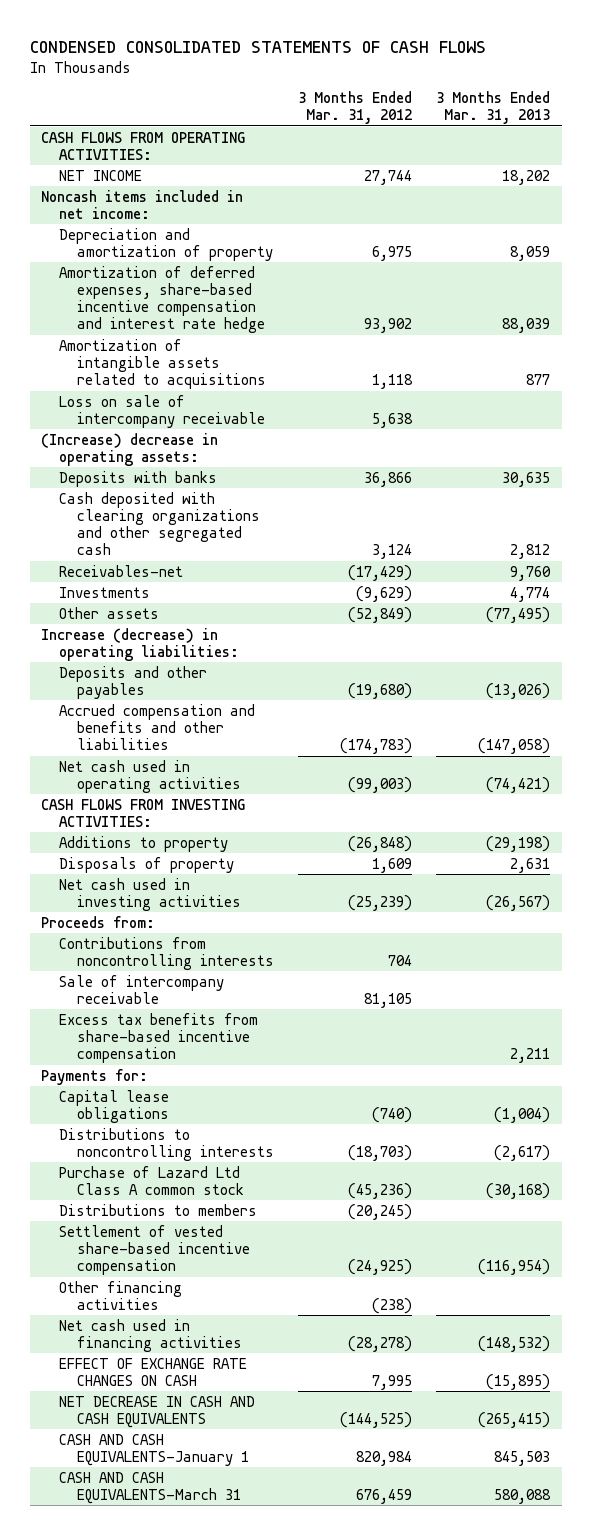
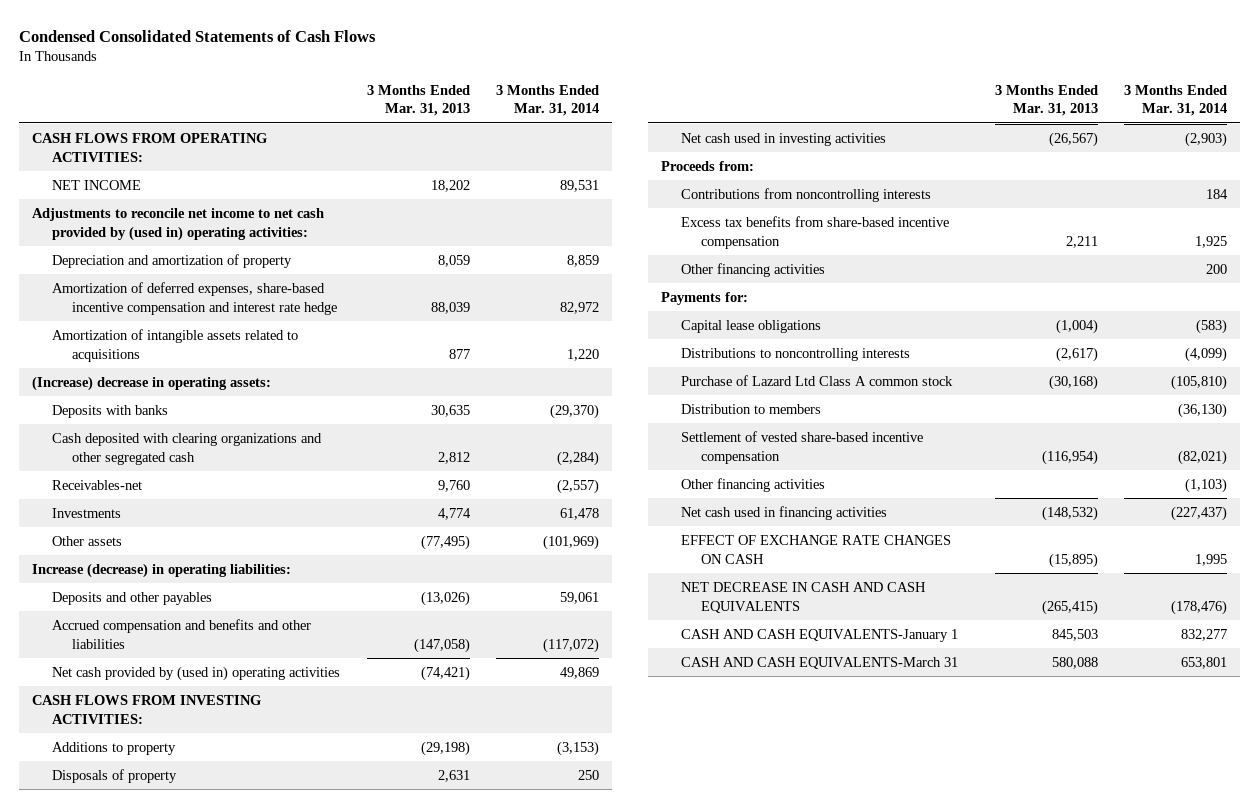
- CONDENSED CONSOLIDATED STATEMENTS OF CASH FLOWS
+ Condensed Consolidated Statements of Cash Flows
- | 3 Months Ended Mar. 31, 2012 | 3 Months Ended Mar. 31, 2013
+ | 3 Months Ended Mar. 31, 2013 | 3 Months Ended Mar. 31, 2014
- Noncash items included in net income:
+ Adjustments to reconcile net income to net cash provided by (used in) operating activities:
- Loss on sale of intercompany receivable | 5,638 |
- Net cash used in operating activities | (99,003) | (74,421)
+ Net cash provided by (used in) operating activities | (74,421) | 49,869
- Sale of intercompany receivable | 81,105 |
+ Other financing activities | | 200
- Distributions to members | (20,245) |
+ Distribution to members | | (36,130)

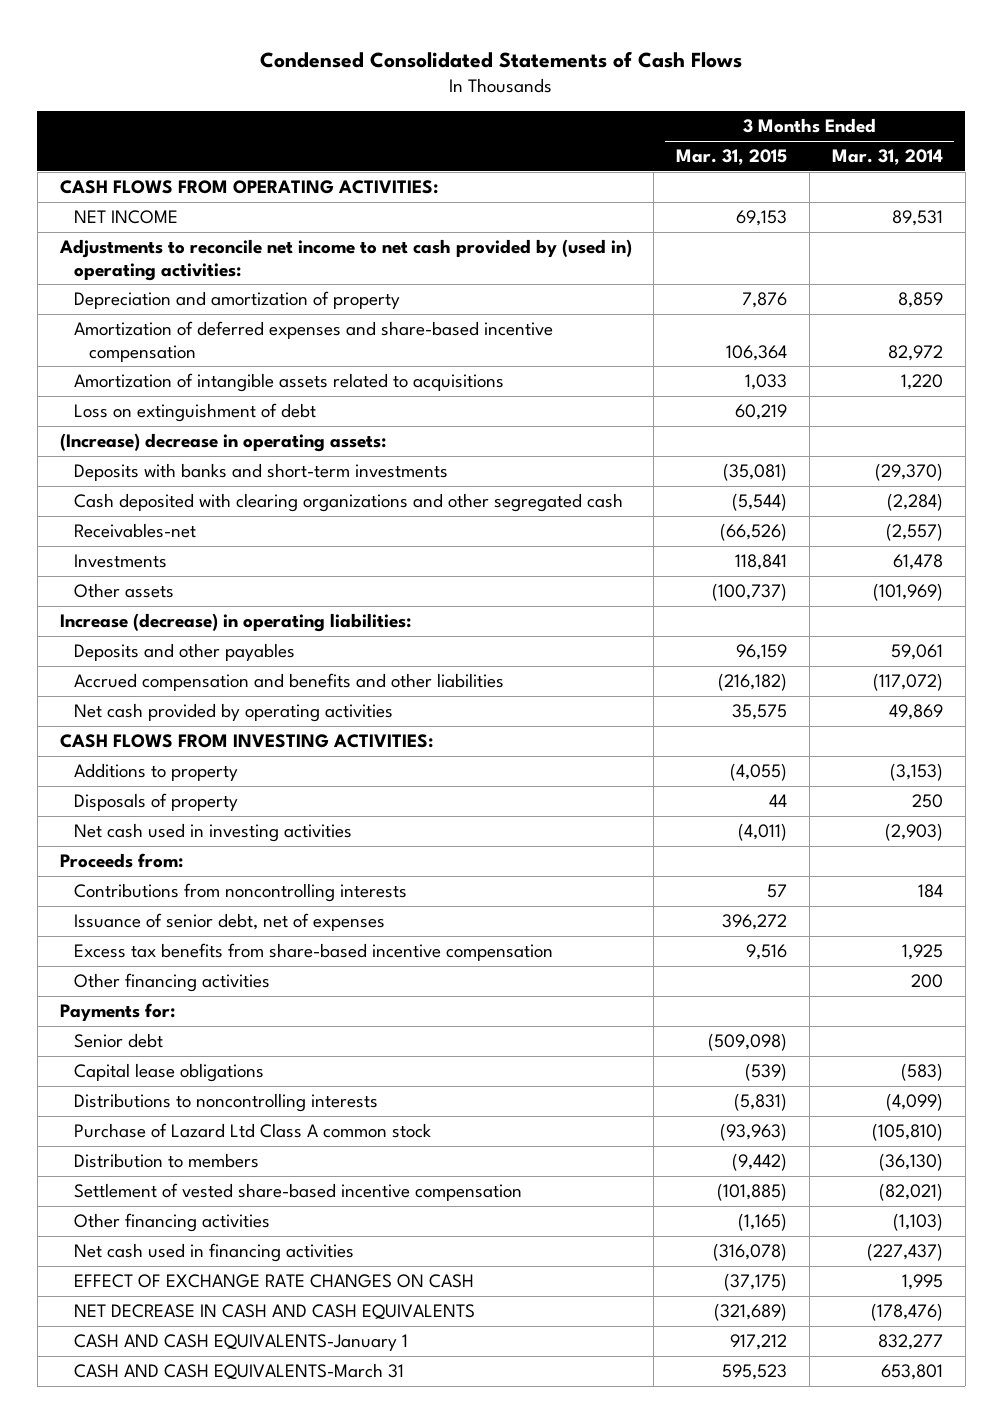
- | 3 Months Ended Mar. 31, 2013 | 3 Months Ended Mar. 31, 2014
+ | 3 Months Ended Mar. 31, 2015 | 3 Months Ended Mar. 31, 2014
- Amortization of deferred expenses, share-based incentive compensation and interest rate hedge | 88,039 | 82,972
+ Amortization of deferred expenses and share-based incentive compensation | 106,364 | 82,972
+ Loss on extinguishment of debt | 60,219 |
- Deposits with banks | 30,635 | (29,370)
+ Deposits with banks and short-term investments | (35,081) | (29,370)
- Net cash provided by (used in) operating activities | (74,421) | 49,869
+ Net cash provided by operating activities | 35,575 | 49,869
+ Issuance of senior debt, net of expenses | 396,272 |
+ Senior debt | (509,098) |

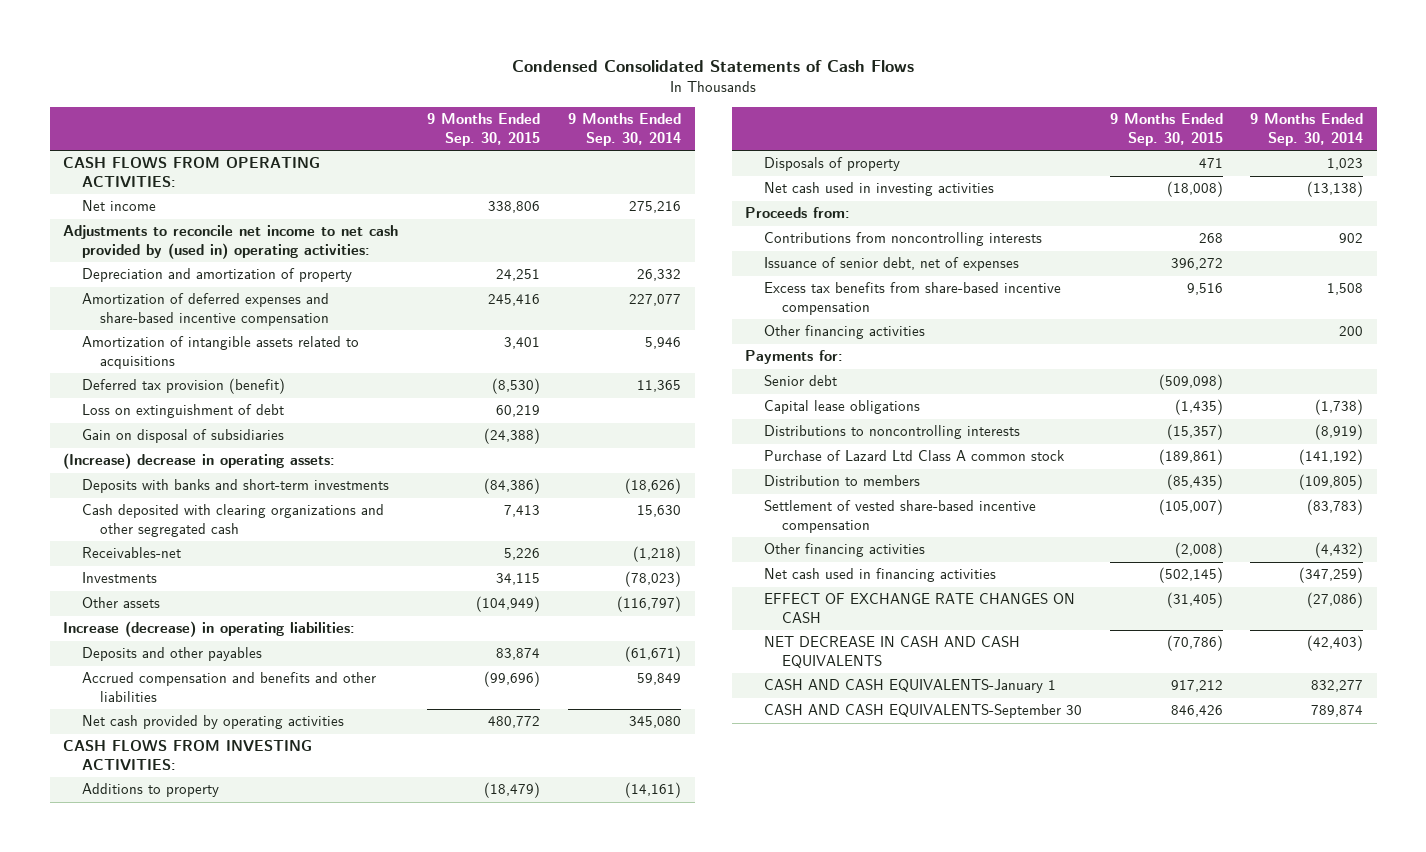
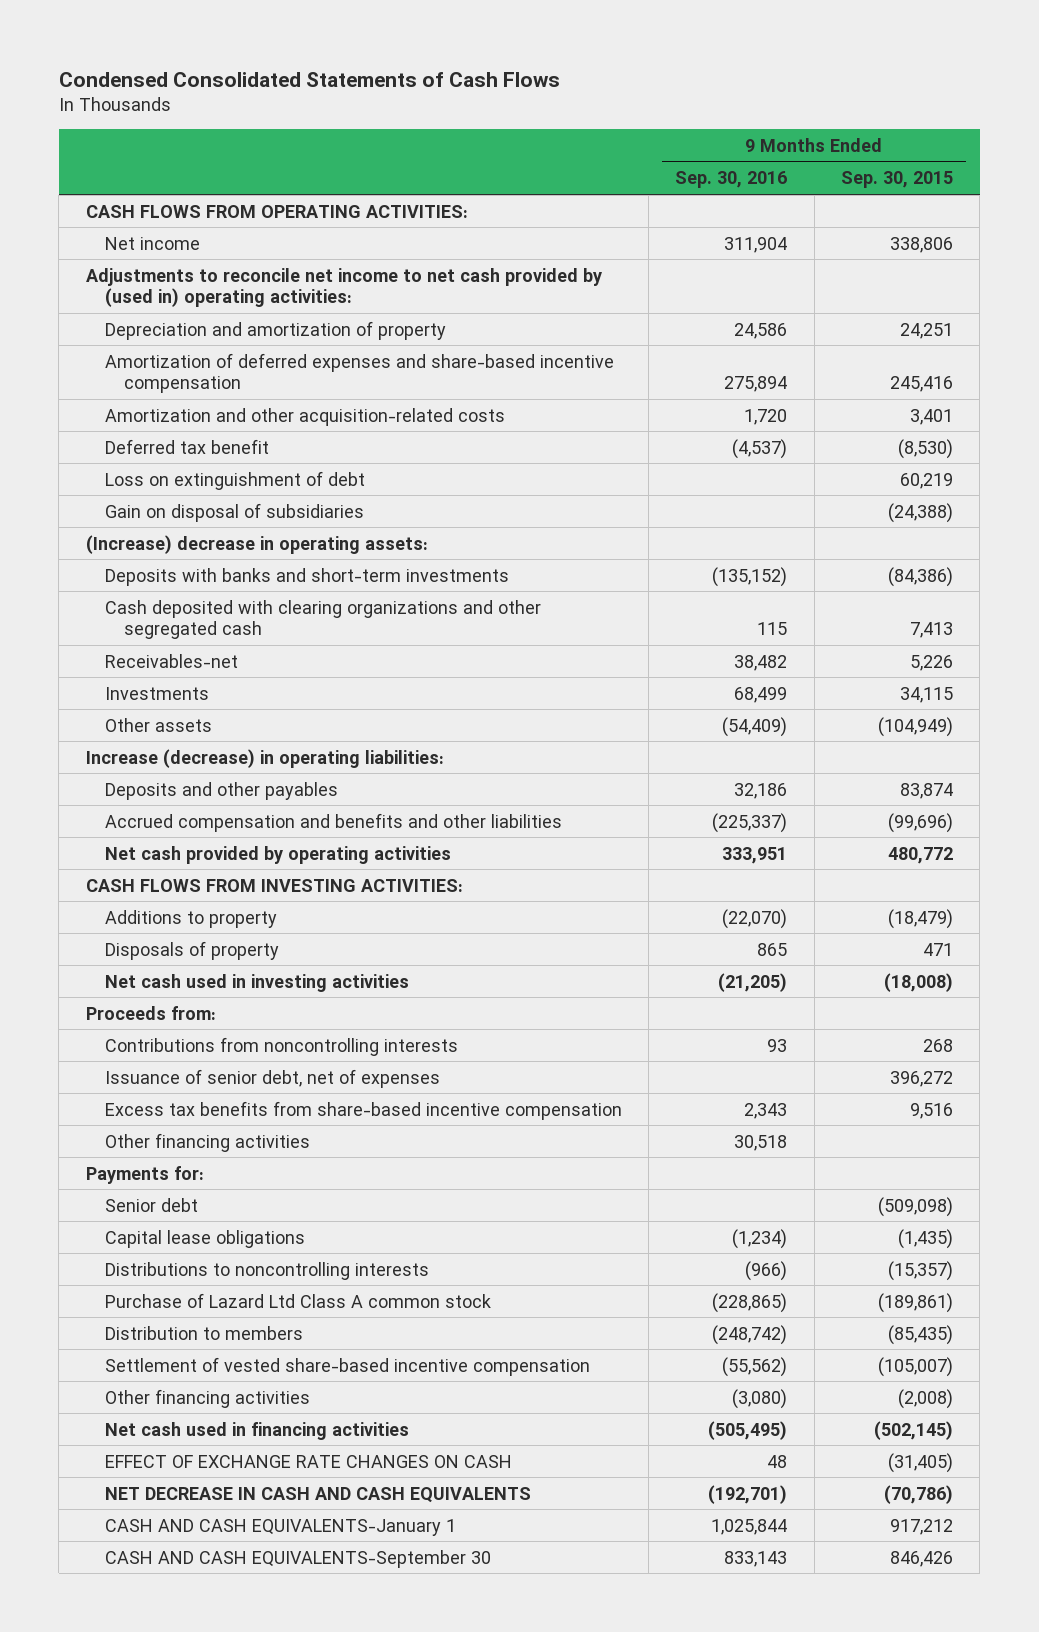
- | 9 Months Ended Sep. 30, 2015 | 9 Months Ended Sep. 30, 2014
+ | 9 Months Ended Sep. 30, 2016 | 9 Months Ended Sep. 30, 2015
- Amortization of intangible assets related to acquisitions | 3,401 | 5,946
- Deferred tax provision (benefit) | (8,530) | 11,365
+ Amortization and other acquisition-related costs | 1,720 | 3,401
+ Deferred tax benefit | (4,537) | (8,530)

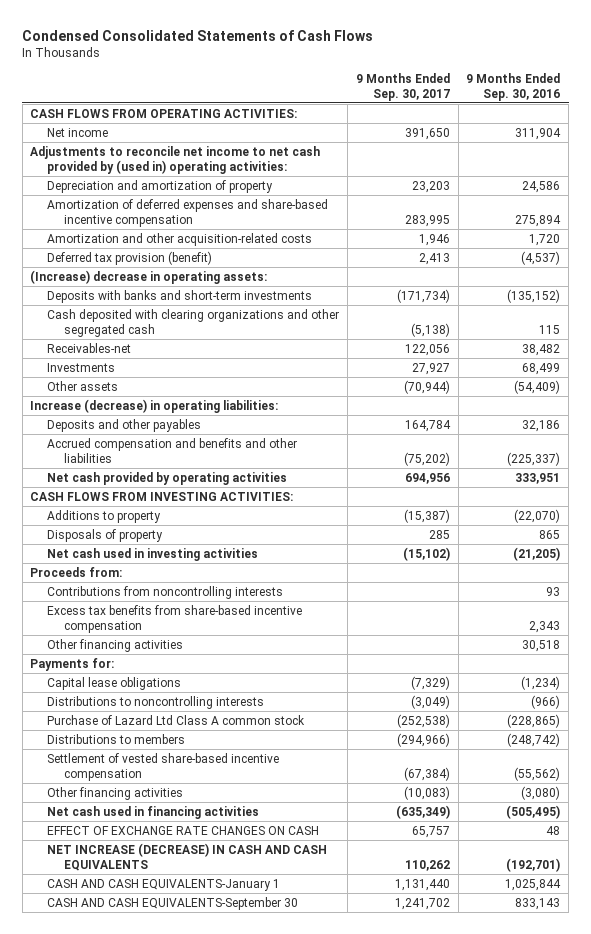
- | 9 Months Ended Sep. 30, 2016 | 9 Months Ended Sep. 30, 2015
+ | 9 Months Ended Sep. 30, 2017 | 9 Months Ended Sep. 30, 2016
- Deferred tax benefit | (4,537) | (8,530)
- Loss on extinguishment of debt | | 60,219
- Gain on disposal of subsidiaries | | (24,388)
+ Deferred tax provision (benefit) | 2,413 | (4,537)
- Issuance of senior debt, net of expenses | | 396,272
- Senior debt | | (509,098)
- Distribution to members | (248,742) | (85,435)
+ Distributions to members | (294,966) | (248,742)
- NET DECREASE IN CASH AND CASH EQUIVALENTS | (192,701) | (70,786)
+ NET INCREASE (DECREASE) IN CASH AND CASH EQUIVALENTS | 110,262 | (192,701)

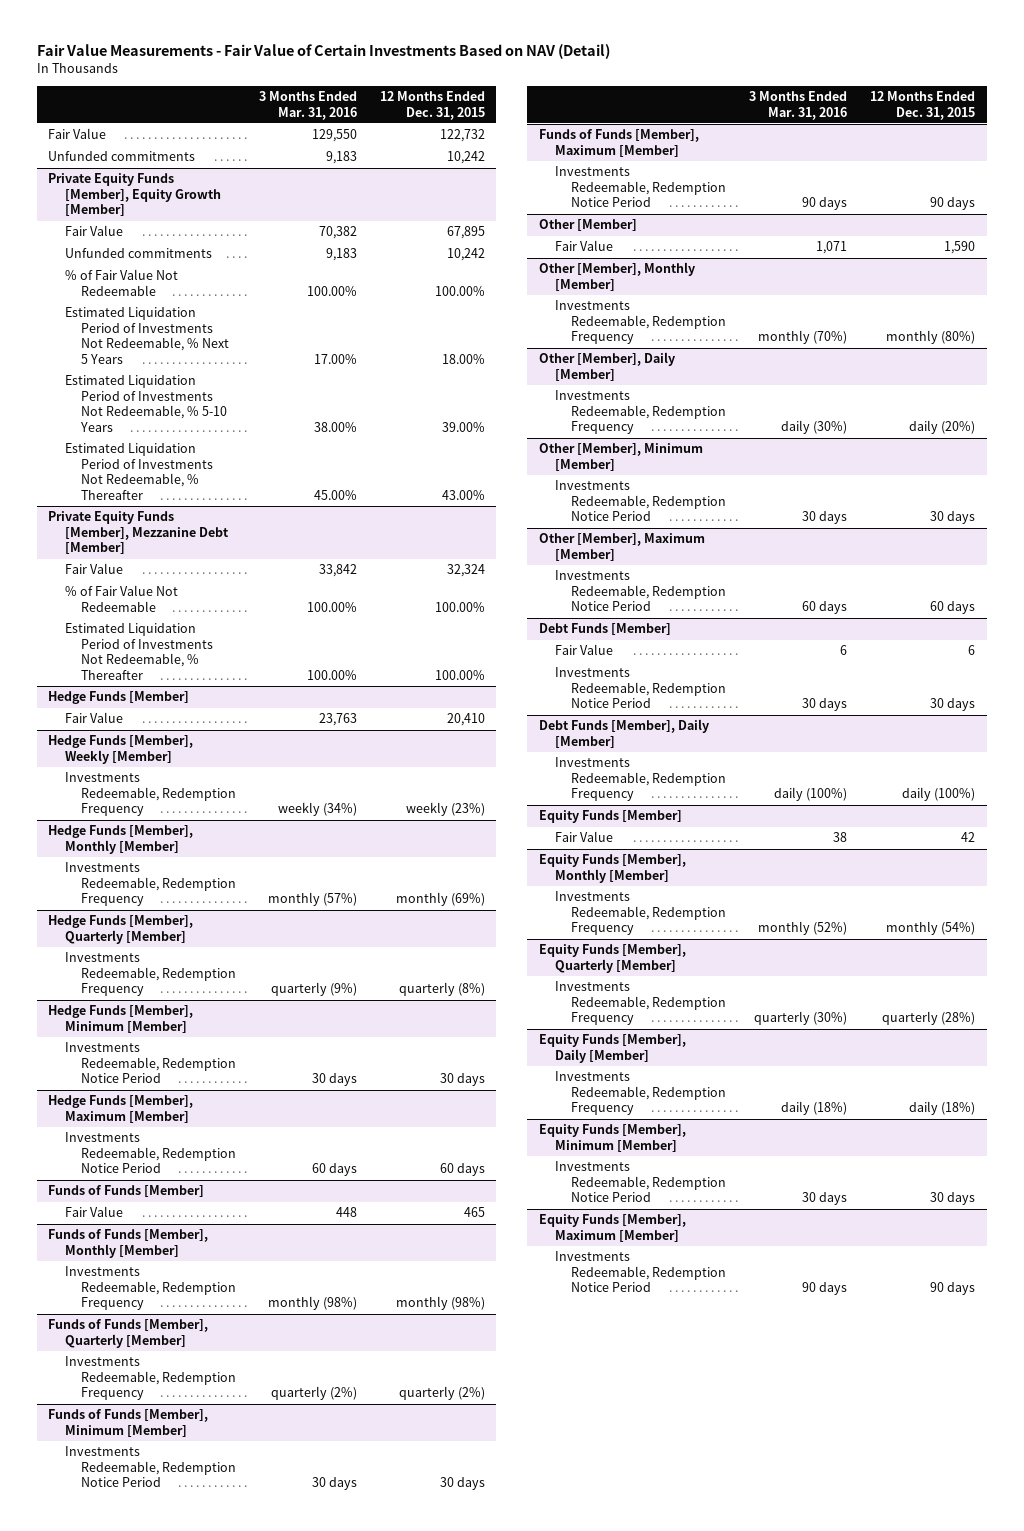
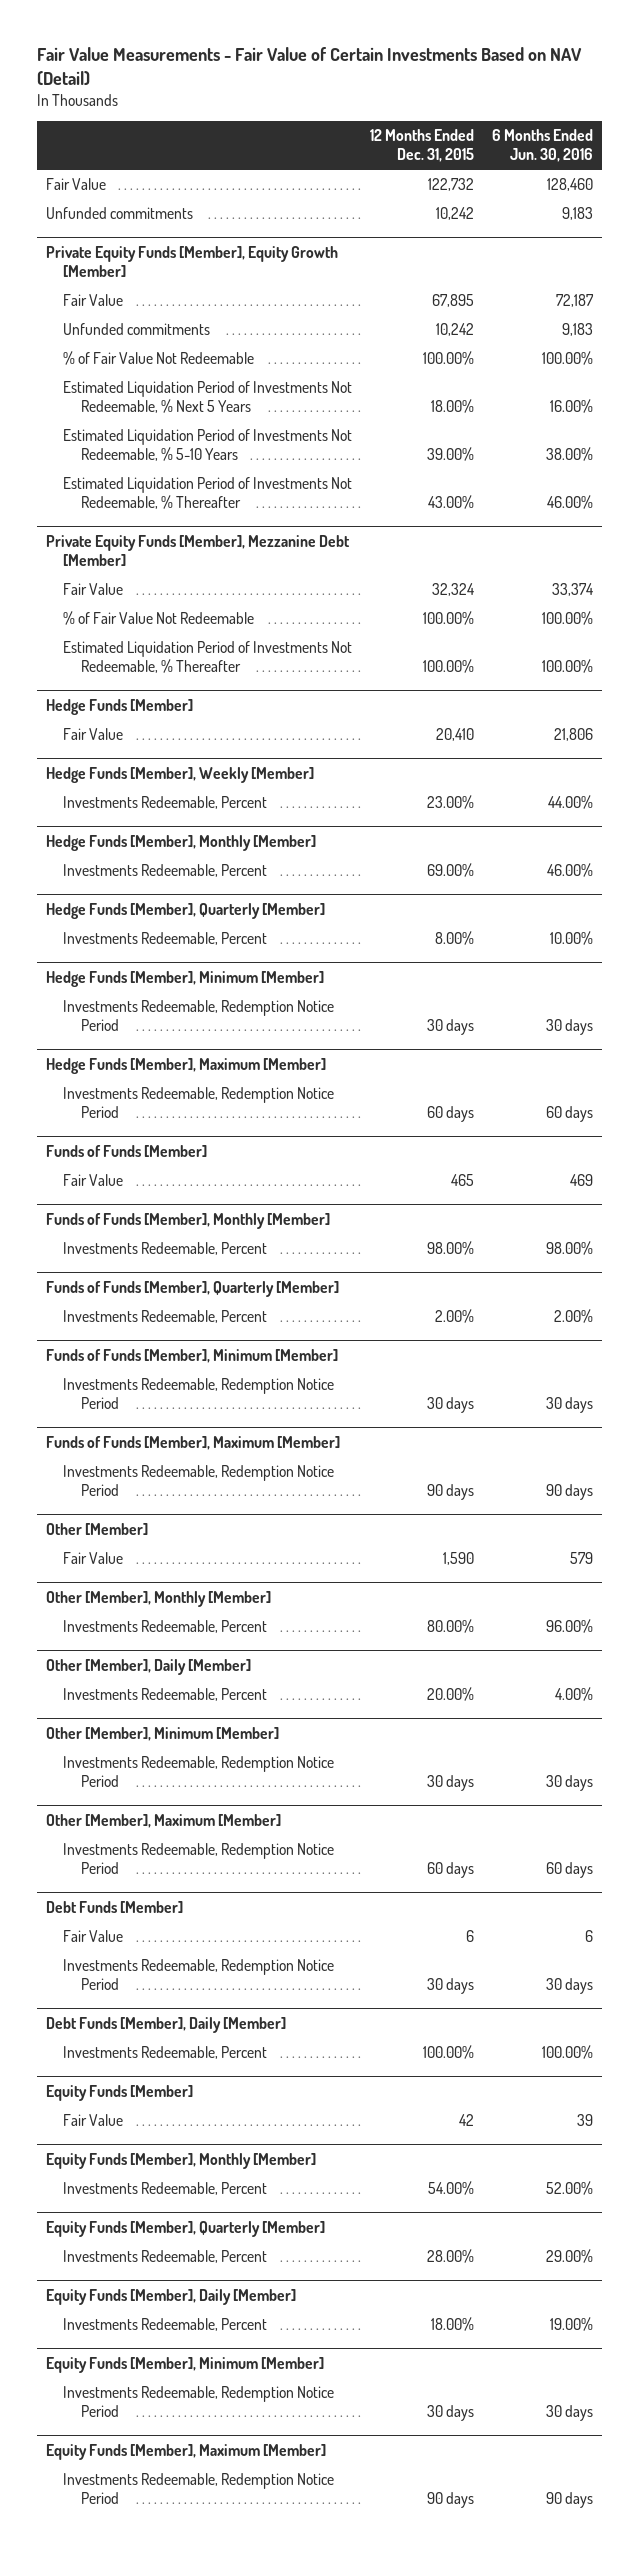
- | 3 Months Ended Mar. 31, 2016 | 12 Months Ended Dec. 31, 2015
+ | 12 Months Ended Dec. 31, 2015 | 6 Months Ended Jun. 30, 2016
@ Hedge Funds [Member], Weekly [Member]
- Investments Redeemable, Redemption Frequency | weekly (34%) | weekly (23%)
+ Investments Redeemable, Percent | 23.00% | 44.00%
@ Hedge Funds [Member], Monthly [Member]
- Investments Redeemable, Redemption Frequency | monthly (57%) | monthly (69%)
+ Investments Redeemable, Percent | 69.00% | 46.00%
@ Hedge Funds [Member], Quarterly [Member]
- Investments Redeemable, Redemption Frequency | quarterly (9%) | quarterly (8%)
+ Investments Redeemable, Percent | 8.00% | 10.00%
@ Funds of Funds [Member], Monthly [Member]
- Investments Redeemable, Redemption Frequency | monthly (98%) | monthly (98%)
+ Investments Redeemable, Percent | 98.00% | 98.00%
@ Funds of Funds [Member], Quarterly [Member]
- Investments Redeemable, Redemption Frequency | quarterly (2%) | quarterly (2%)
+ Investments Redeemable, Percent | 2.00% | 2.00%
@ Other [Member], Monthly [Member]
- Investments Redeemable, Redemption Frequency | monthly (70%) | monthly (80%)
+ Investments Redeemable, Percent | 80.00% | 96.00%
@ Other [Member], Daily [Member]
- Investments Redeemable, Redemption Frequency | daily (30%) | daily (20%)
+ Investments Redeemable, Percent | 20.00% | 4.00%
@ Debt Funds [Member], Daily [Member]
- Investments Redeemable, Redemption Frequency | daily (100%) | daily (100%)
+ Investments Redeemable, Percent | 100.00% | 100.00%
@ Equity Funds [Member], Monthly [Member]
- Investments Redeemable, Redemption Frequency | monthly (52%) | monthly (54%)
+ Investments Redeemable, Percent | 54.00% | 52.00%
@ Equity Funds [Member], Quarterly [Member]
- Investments Redeemable, Redemption Frequency | quarterly (30%) | quarterly (28%)
+ Investments Redeemable, Percent | 28.00% | 29.00%
@ Equity Funds [Member], Daily [Member]
- Investments Redeemable, Redemption Frequency | daily (18%) | daily (18%)
+ Investments Redeemable, Percent | 18.00% | 19.00%

